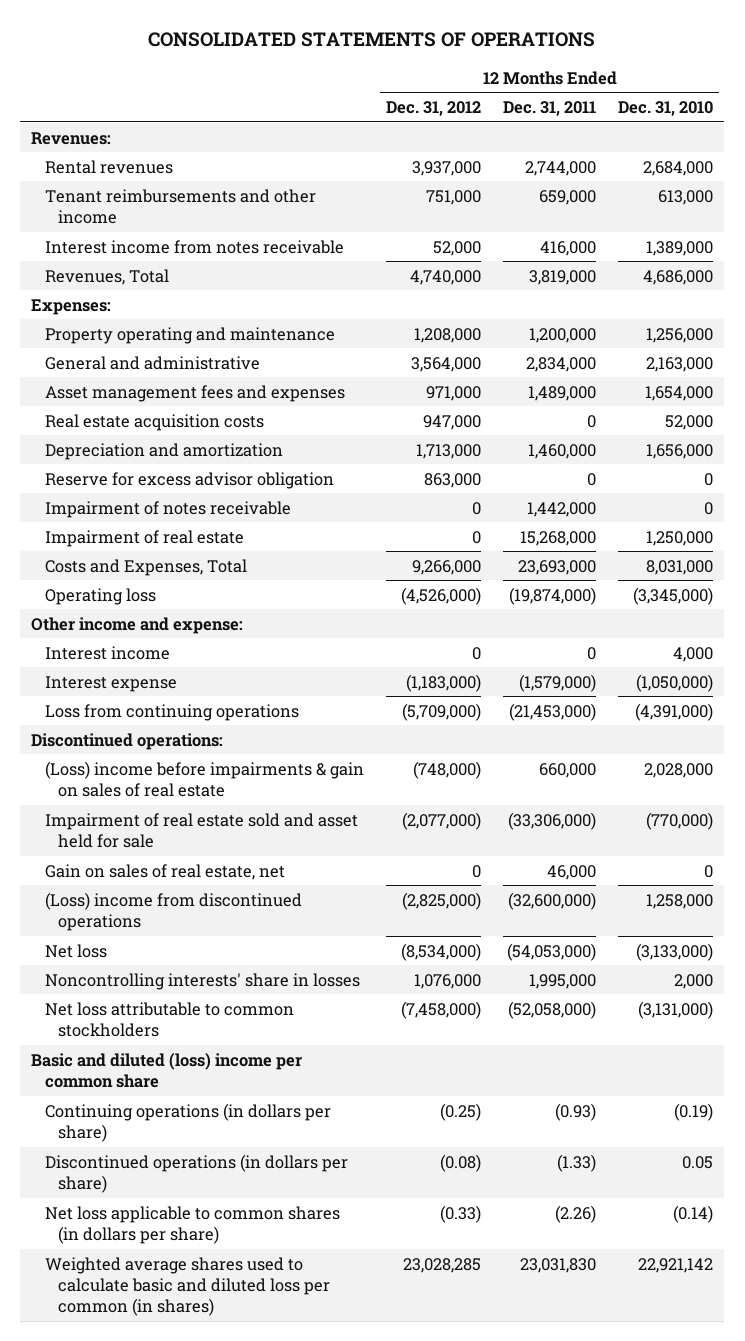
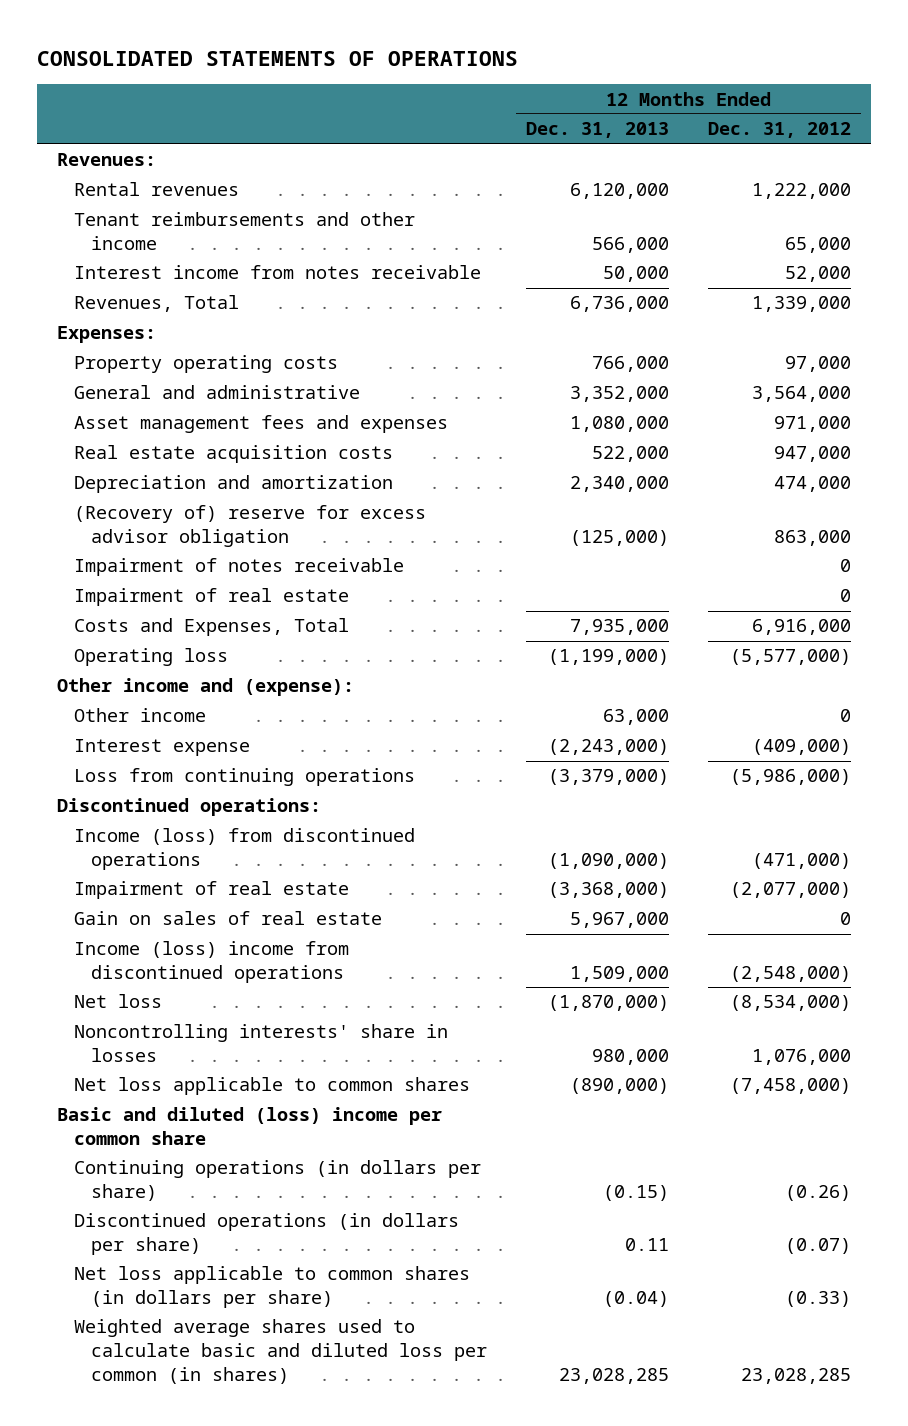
- | 12 Months Ended Dec. 31, 2012 | 12 Months Ended Dec. 31, 2011 | 12 Months Ended Dec. 31, 2010
+ | 12 Months Ended Dec. 31, 2013 | 12 Months Ended Dec. 31, 2012
- Rental revenues | 3,937,000 | 2,744,000 | 2,684,000
- Tenant reimbursements and other income | 751,000 | 659,000 | 613,000
+ Rental revenues | 6,120,000 | 1,222,000
+ Tenant reimbursements and other income | 566,000 | 65,000
- Revenues, Total | 4,740,000 | 3,819,000 | 4,686,000
+ Revenues, Total | 6,736,000 | 1,339,000
- Property operating and maintenance | 1,208,000 | 1,200,000 | 1,256,000
+ Property operating costs | 766,000 | 97,000
- Depreciation and amortization | 1,713,000 | 1,460,000 | 1,656,000
- Reserve for excess advisor obligation | 863,000 | 0 | 0
+ Depreciation and amortization | 2,340,000 | 474,000
+ (Recovery of) reserve for excess advisor obligation | (125,000) | 863,000
- Costs and Expenses, Total | 9,266,000 | 23,693,000 | 8,031,000
- Operating loss | (4,526,000) | (19,874,000) | (3,345,000)
- Other income and expense:
- Interest income | 0 | 0 | 4,000
- Interest expense | (1,183,000) | (1,579,000) | (1,050,000)
- Loss from continuing operations | (5,709,000) | (21,453,000) | (4,391,000)
+ Costs and Expenses, Total | 7,935,000 | 6,916,000
+ Operating loss | (1,199,000) | (5,577,000)
+ Other income and (expense):
+ Other income | 63,000 | 0
+ Interest expense | (2,243,000) | (409,000)
+ Loss from continuing operations | (3,379,000) | (5,986,000)
- (Loss) income before impairments & gain on sales of real estate | (748,000) | 660,000 | 2,028,000
- Impairment of real estate sold and asset held for sale | (2,077,000) | (33,306,000) | (770,000)
- Gain on sales of real estate, net | 0 | 46,000 | 0
- (Loss) income from discontinued operations | (2,825,000) | (32,600,000) | 1,258,000
+ Income (loss) from discontinued operations | (1,090,000) | (471,000)
+ Impairment of real estate | (3,368,000) | (2,077,000)
+ Gain on sales of real estate | 5,967,000 | 0
+ Income (loss) income from discontinued operations | 1,509,000 | (2,548,000)
- Net loss attributable to common stockholders | (7,458,000) | (52,058,000) | (3,131,000)
+ Net loss applicable to common shares | (890,000) | (7,458,000)
- Continuing operations (in dollars per share) | (0.25) | (0.93) | (0.19)
- Discontinued operations (in dollars per share) | (0.08) | (1.33) | 0.05
+ Continuing operations (in dollars per share) | (0.15) | (0.26)
+ Discontinued operations (in dollars per share) | 0.11 | (0.07)

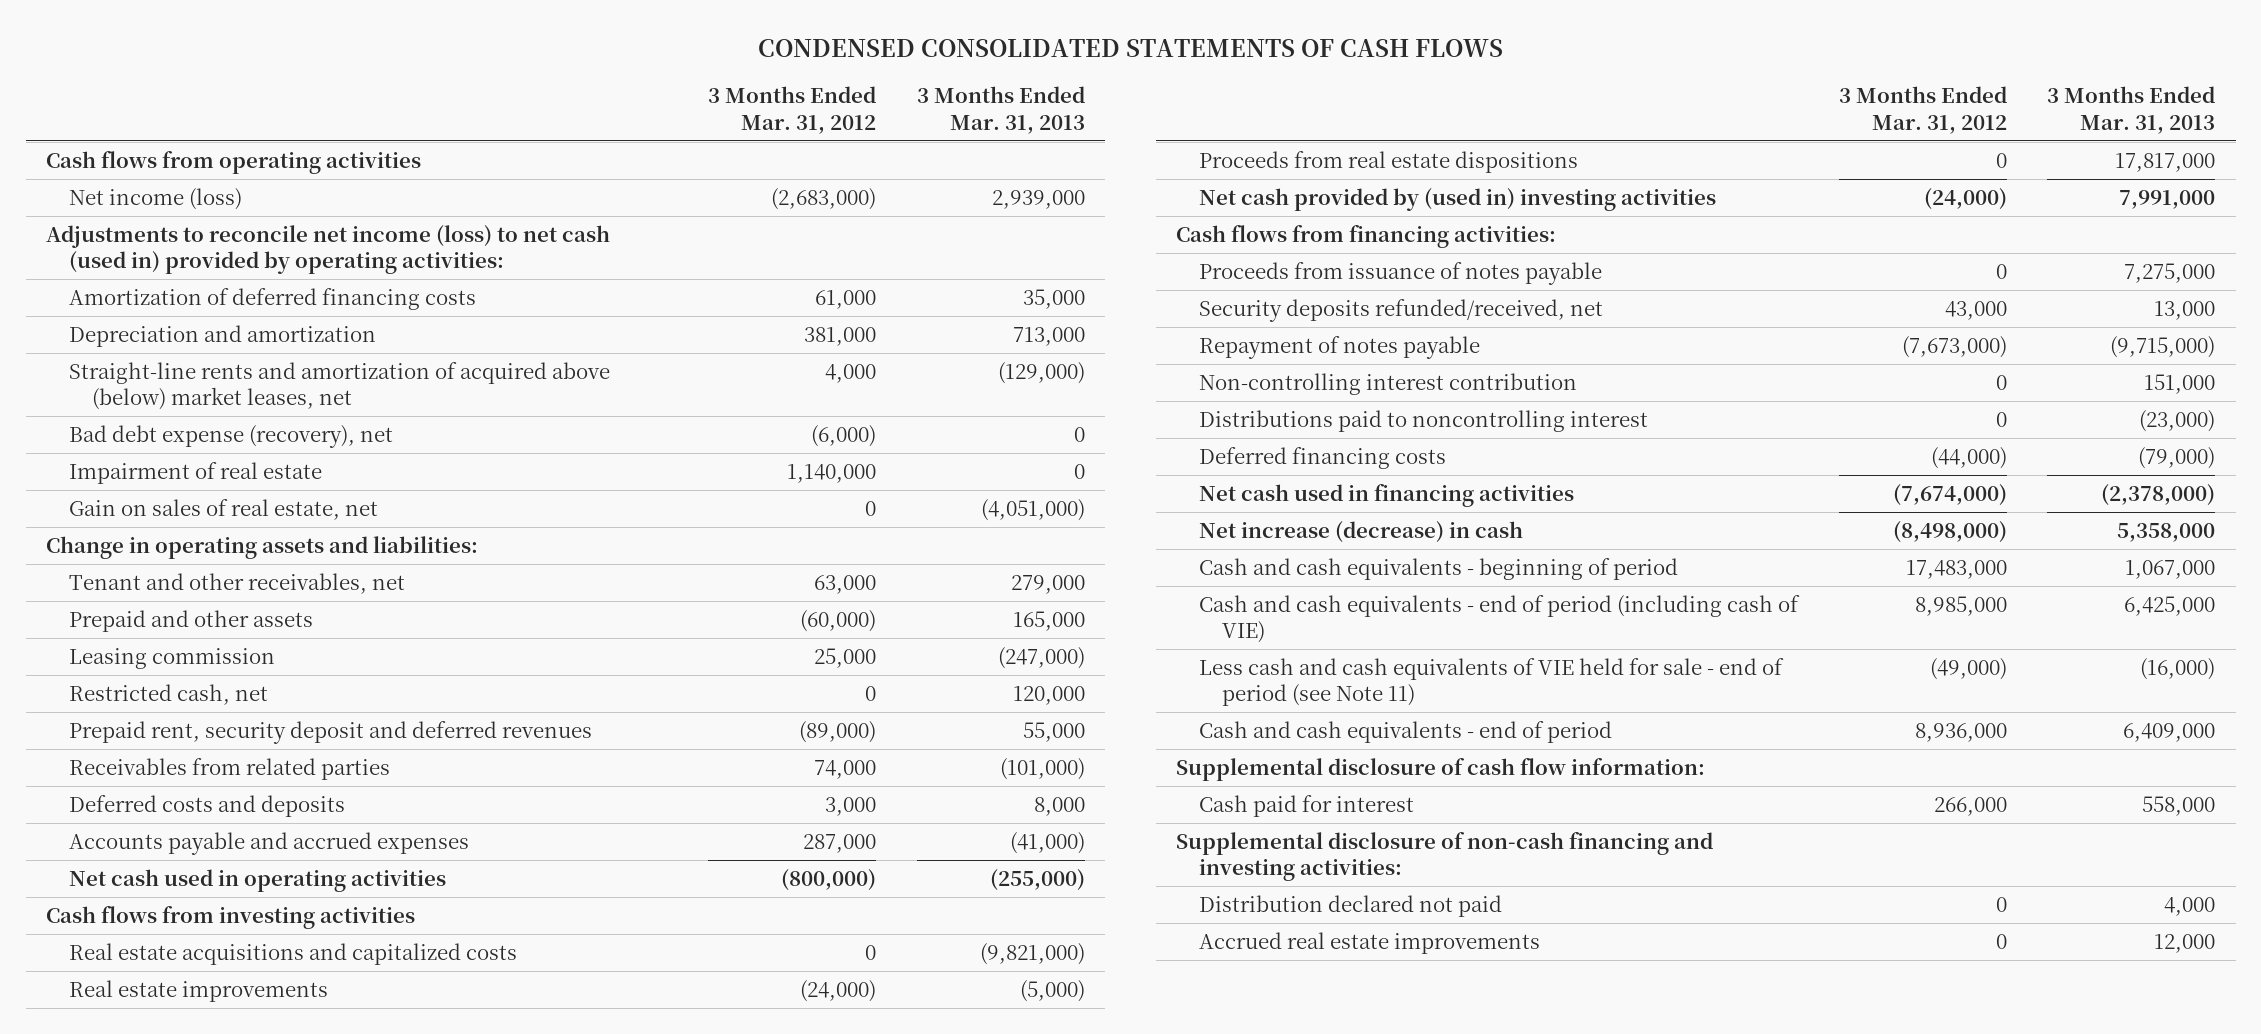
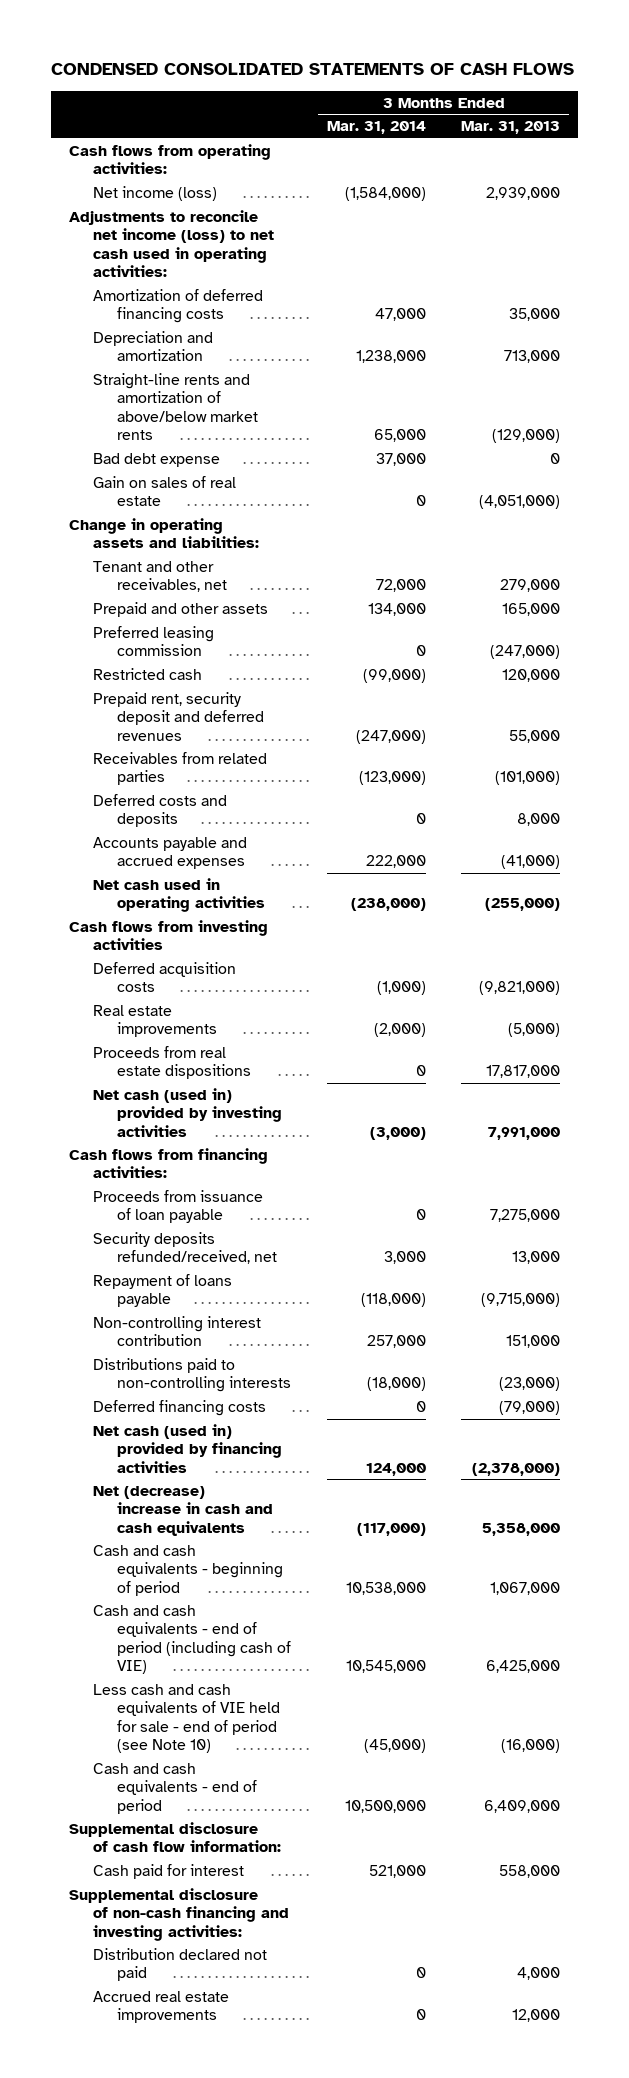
- | 3 Months Ended Mar. 31, 2012 | 3 Months Ended Mar. 31, 2013
+ | 3 Months Ended Mar. 31, 2014 | 3 Months Ended Mar. 31, 2013
- Cash flows from operating activities
+ Cash flows from operating activities:
- Adjustments to reconcile net income (loss) to net cash (used in) provided by operating activities:
+ Adjustments to reconcile net income (loss) to net cash used in operating activities:
- Straight-line rents and amortization of acquired above (below) market leases, net | 4,000 | (129,000)
- Bad debt expense (recovery), net | (6,000) | 0
- Impairment of real estate | 1,140,000 | 0
- Gain on sales of real estate, net | 0 | (4,051,000)
+ Straight-line rents and amortization of above/below market rents | 65,000 | (129,000)
+ Bad debt expense | 37,000 | 0
+ Gain on sales of real estate | 0 | (4,051,000)
- Leasing commission | 25,000 | (247,000)
- Restricted cash, net | 0 | 120,000
+ Preferred leasing commission | 0 | (247,000)
+ Restricted cash | (99,000) | 120,000
- Real estate acquisitions and capitalized costs | 0 | (9,821,000)
+ Deferred acquisition costs | (1,000) | (9,821,000)
- Net cash provided by (used in) investing activities | (24,000) | 7,991,000
+ Net cash (used in) provided by investing activities | (3,000) | 7,991,000
- Proceeds from issuance of notes payable | 0 | 7,275,000
+ Proceeds from issuance of loan payable | 0 | 7,275,000
- Repayment of notes payable | (7,673,000) | (9,715,000)
+ Repayment of loans payable | (118,000) | (9,715,000)
- Distributions paid to noncontrolling interest | 0 | (23,000)
+ Distributions paid to non-controlling interests | (18,000) | (23,000)
- Net cash used in financing activities | (7,674,000) | (2,378,000)
- Net increase (decrease) in cash | (8,498,000) | 5,358,000
+ Net cash (used in) provided by financing activities | 124,000 | (2,378,000)
+ Net (decrease) increase in cash and cash equivalents | (117,000) | 5,358,000
- Less cash and cash equivalents of VIE held for sale - end of period (see Note 11) | (49,000) | (16,000)
+ Less cash and cash equivalents of VIE held for sale - end of period (see Note 10) | (45,000) | (16,000)

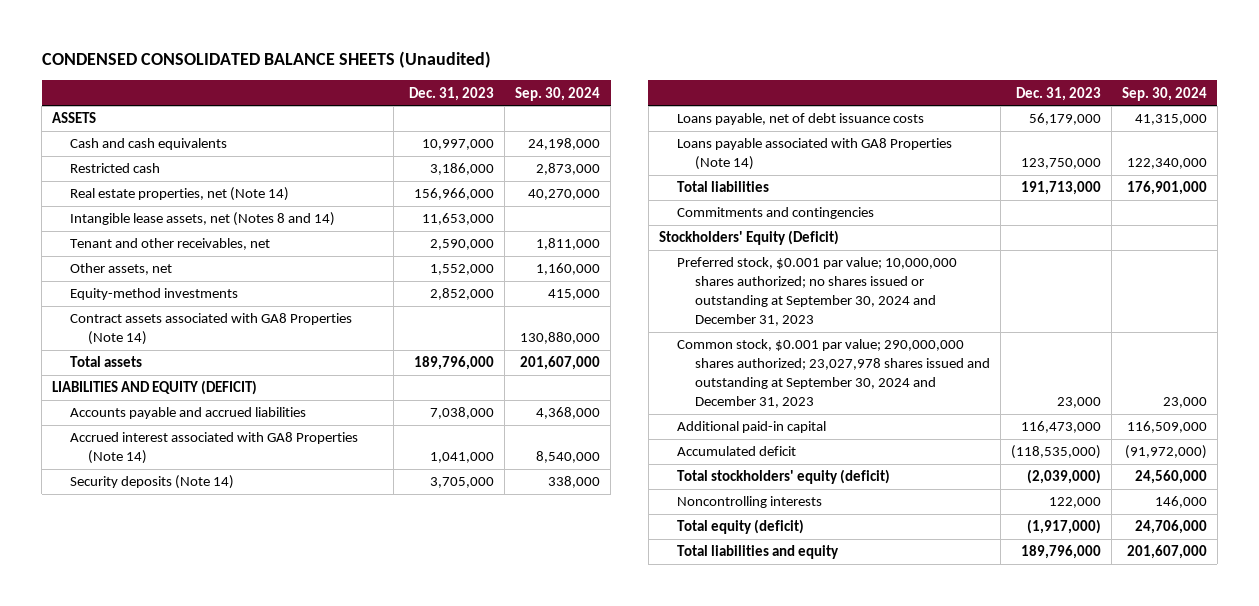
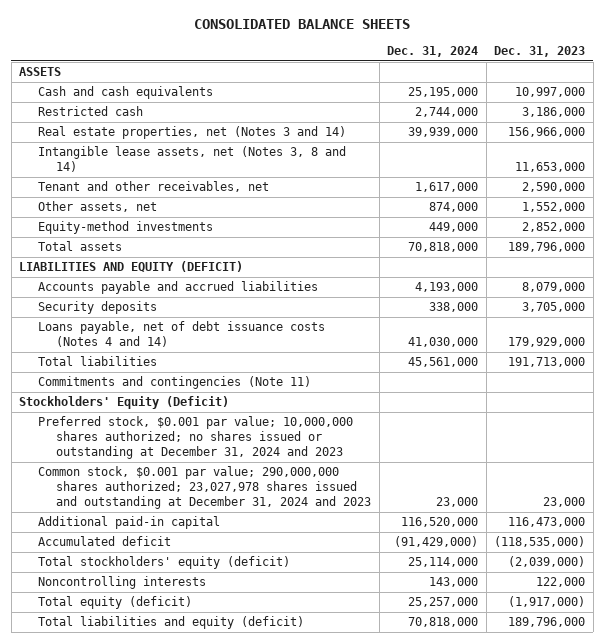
- CONDENSED CONSOLIDATED BALANCE SHEETS (Unaudited)
+ CONSOLIDATED BALANCE SHEETS
- | Dec. 31, 2023 | Sep. 30, 2024
+ | Dec. 31, 2024 | Dec. 31, 2023
- Real estate properties, net (Note 14) | 156,966,000 | 40,270,000
- Intangible lease assets, net (Notes 8 and 14) | 11,653,000 |
+ Real estate properties, net (Notes 3 and 14) | 39,939,000 | 156,966,000
+ Intangible lease assets, net (Notes 3, 8 and 14) | | 11,653,000
- Contract assets associated with GA8 Properties (Note 14) | | 130,880,000
- Accounts payable and accrued liabilities | 7,038,000 | 4,368,000
- Accrued interest associated with GA8 Properties (Note 14) | 1,041,000 | 8,540,000
- Security deposits (Note 14) | 3,705,000 | 338,000
- Loans payable, net of debt issuance costs | 56,179,000 | 41,315,000
- Loans payable associated with GA8 Properties (Note 14) | 123,750,000 | 122,340,000
+ Accounts payable and accrued liabilities | 4,193,000 | 8,079,000
+ Security deposits | 338,000 | 3,705,000
+ Loans payable, net of debt issuance costs (Notes 4 and 14) | 41,030,000 | 179,929,000
- Commitments and contingencies
+ Commitments and contingencies (Note 11)
- Preferred stock, $0.001 par value; 10,000,000 shares authorized; no shares issued or outstanding at September 30, 2024 and December 31, 2023
- Common stock, $0.001 par value; 290,000,000 shares authorized; 23,027,978 shares issued and outstanding at September 30, 2024 and December 31, 2023 | 23,000 | 23,000
+ Preferred stock, $0.001 par value; 10,000,000 shares authorized; no shares issued or outstanding at December 31, 2024 and 2023
+ Common stock, $0.001 par value; 290,000,000 shares authorized; 23,027,978 shares issued and outstanding at December 31, 2024 and 2023 | 23,000 | 23,000
- Total liabilities and equity | 189,796,000 | 201,607,000
+ Total liabilities and equity (deficit) | 70,818,000 | 189,796,000

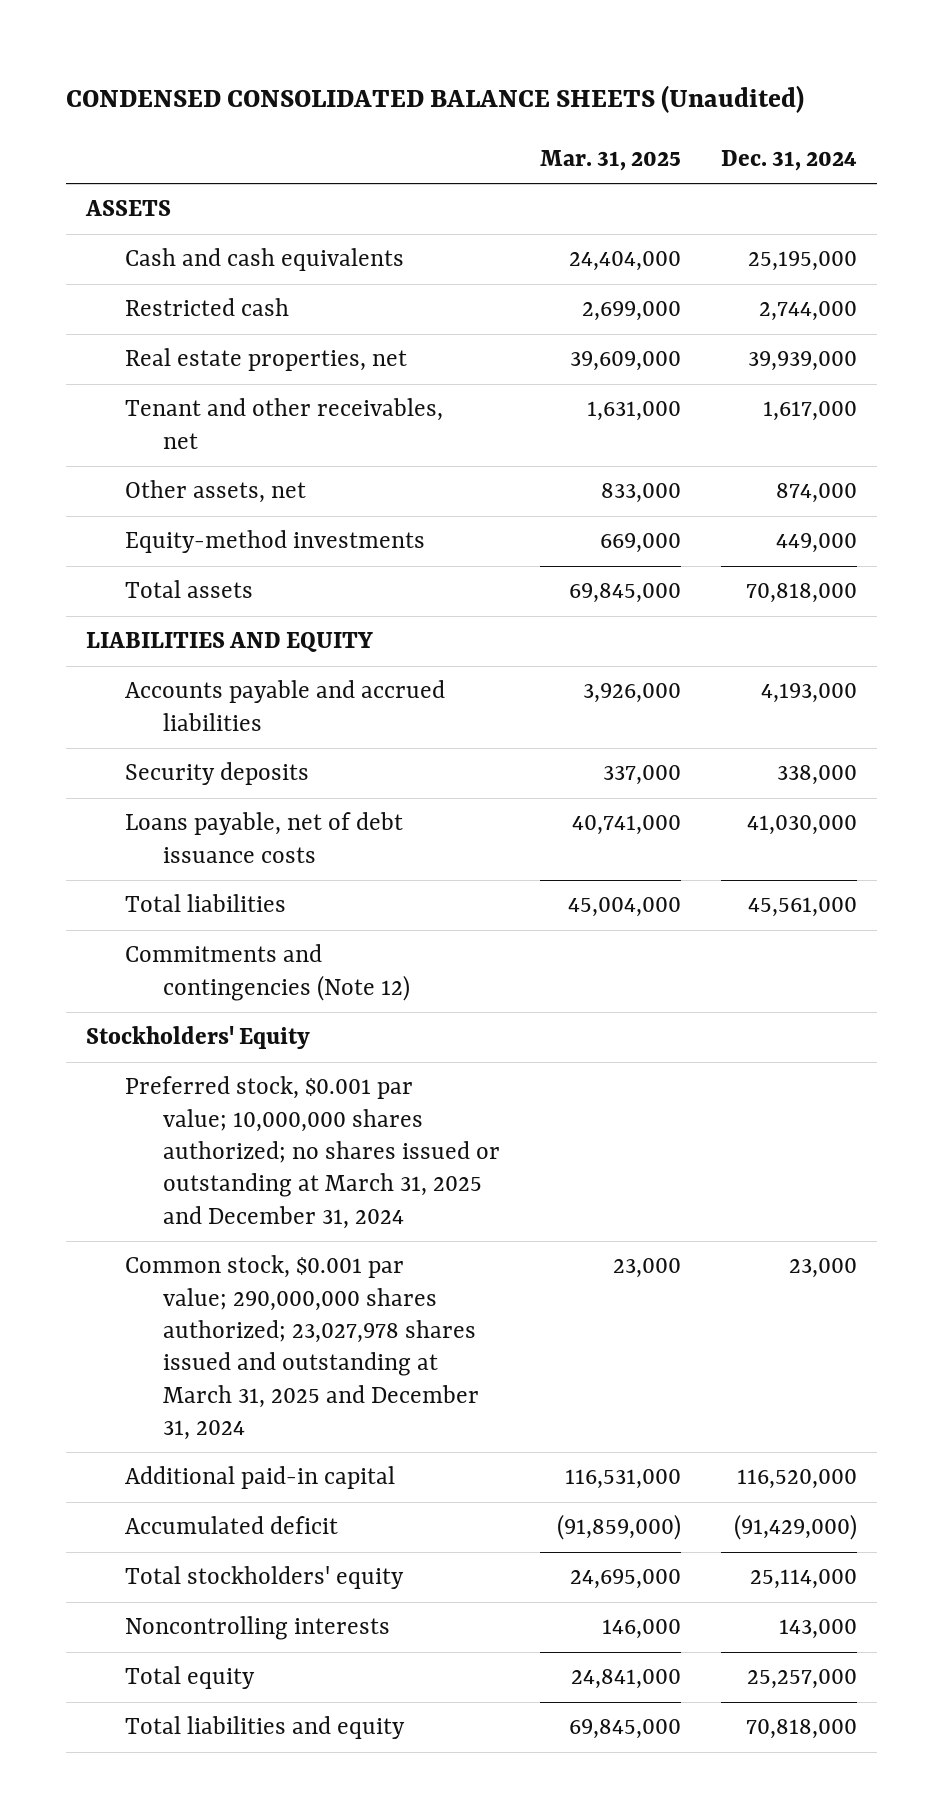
- CONSOLIDATED BALANCE SHEETS
+ CONDENSED CONSOLIDATED BALANCE SHEETS (Unaudited)
- | Dec. 31, 2024 | Dec. 31, 2023
+ | Mar. 31, 2025 | Dec. 31, 2024
- Real estate properties, net (Notes 3 and 14) | 39,939,000 | 156,966,000
- Intangible lease assets, net (Notes 3, 8 and 14) | | 11,653,000
+ Real estate properties, net | 39,609,000 | 39,939,000
- LIABILITIES AND EQUITY (DEFICIT)
+ LIABILITIES AND EQUITY
- Loans payable, net of debt issuance costs (Notes 4 and 14) | 41,030,000 | 179,929,000
+ Loans payable, net of debt issuance costs | 40,741,000 | 41,030,000
- Commitments and contingencies (Note 11)
- Stockholders' Equity (Deficit)
- Preferred stock, $0.001 par value; 10,000,000 shares authorized; no shares issued or outstanding at December 31, 2024 and 2023
- Common stock, $0.001 par value; 290,000,000 shares authorized; 23,027,978 shares issued and outstanding at December 31, 2024 and 2023 | 23,000 | 23,000
+ Commitments and contingencies (Note 12)
+ Stockholders' Equity
+ Preferred stock, $0.001 par value; 10,000,000 shares authorized; no shares issued or outstanding at March 31, 2025 and December 31, 2024
+ Common stock, $0.001 par value; 290,000,000 shares authorized; 23,027,978 shares issued and outstanding at March 31, 2025 and December 31, 2024 | 23,000 | 23,000
- Total stockholders' equity (deficit) | 25,114,000 | (2,039,000)
+ Total stockholders' equity | 24,695,000 | 25,114,000
- Total equity (deficit) | 25,257,000 | (1,917,000)
- Total liabilities and equity (deficit) | 70,818,000 | 189,796,000
+ Total equity | 24,841,000 | 25,257,000
+ Total liabilities and equity | 69,845,000 | 70,818,000

